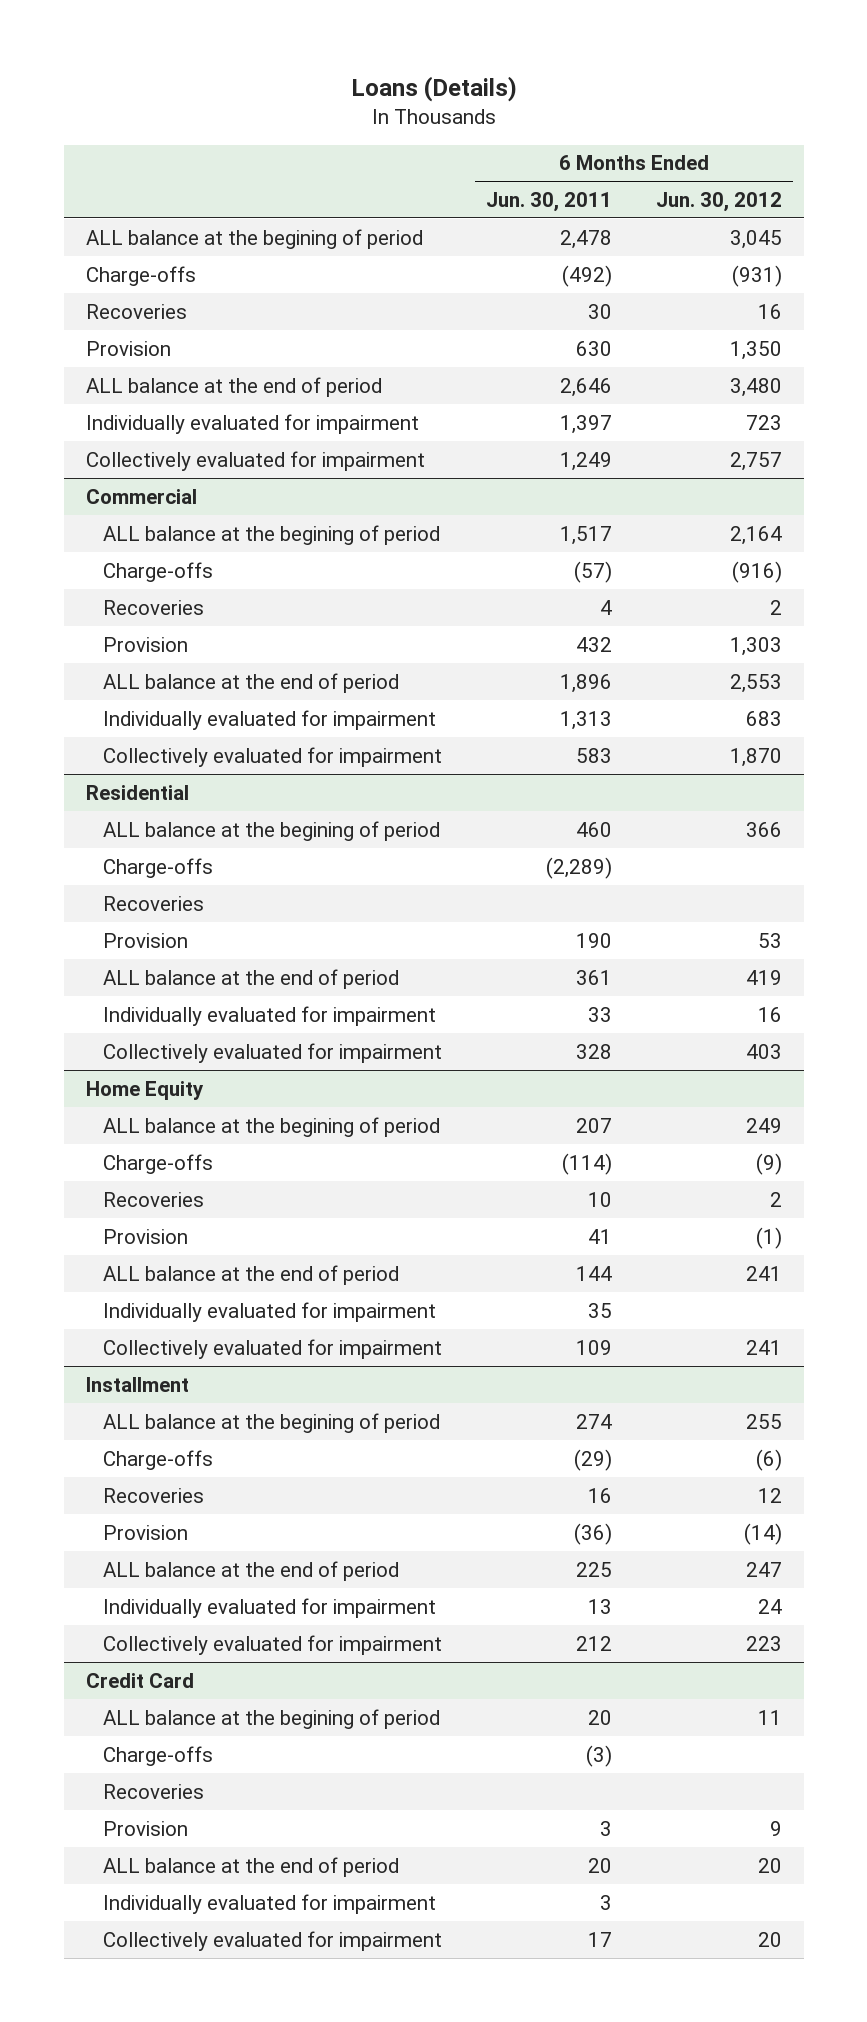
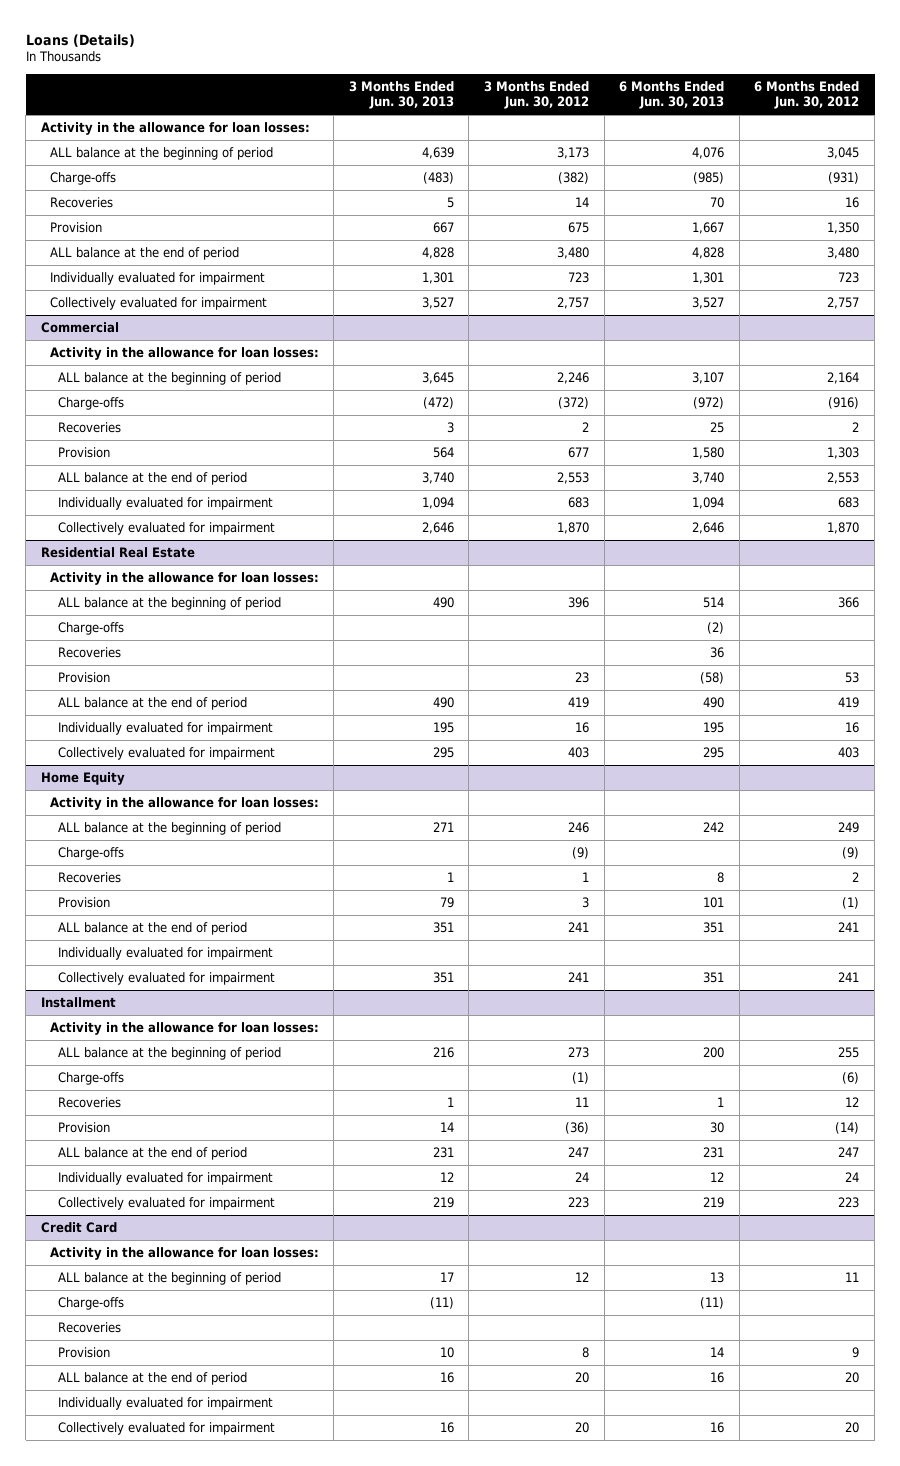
- | 6 Months Ended Jun. 30, 2011 | 6 Months Ended Jun. 30, 2012
+ | 3 Months Ended Jun. 30, 2013 | 3 Months Ended Jun. 30, 2012 | 6 Months Ended Jun. 30, 2013 | 6 Months Ended Jun. 30, 2012
- ALL balance at the begining of period | 2,478 | 3,045
+ Activity in the allowance for loan losses:
+ ALL balance at the beginning of period | 4,639 | 3,173 | 4,076 | 3,045
@ Commercial
- ALL balance at the begining of period | 1,517 | 2,164
+ Activity in the allowance for loan losses:
+ ALL balance at the beginning of period | 3,645 | 2,246 | 3,107 | 2,164
- Residential
- ALL balance at the begining of period | 460 | 366
+ Residential Real Estate
+ Activity in the allowance for loan losses:
+ ALL balance at the beginning of period | 490 | 396 | 514 | 366
@ Home Equity
- ALL balance at the begining of period | 207 | 249
+ Activity in the allowance for loan losses:
+ ALL balance at the beginning of period | 271 | 246 | 242 | 249
@ Installment
- ALL balance at the begining of period | 274 | 255
+ Activity in the allowance for loan losses:
+ ALL balance at the beginning of period | 216 | 273 | 200 | 255
@ Credit Card
- ALL balance at the begining of period | 20 | 11
+ Activity in the allowance for loan losses:
+ ALL balance at the beginning of period | 17 | 12 | 13 | 11

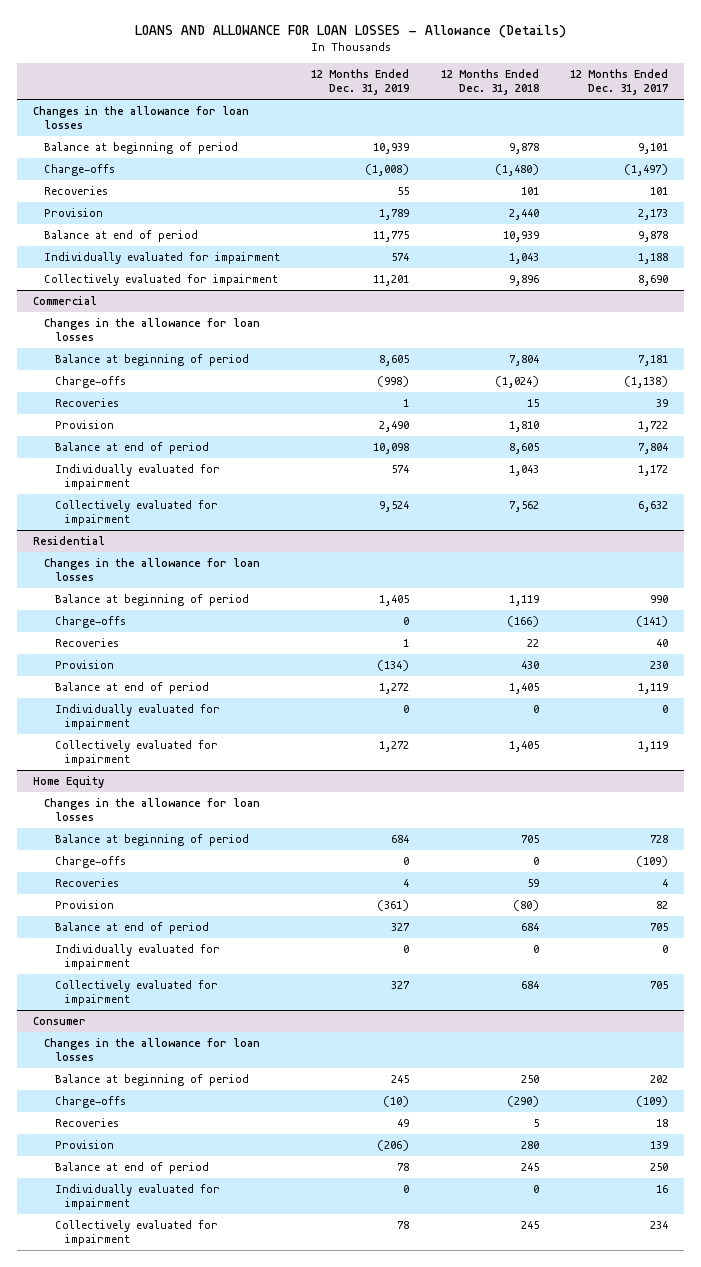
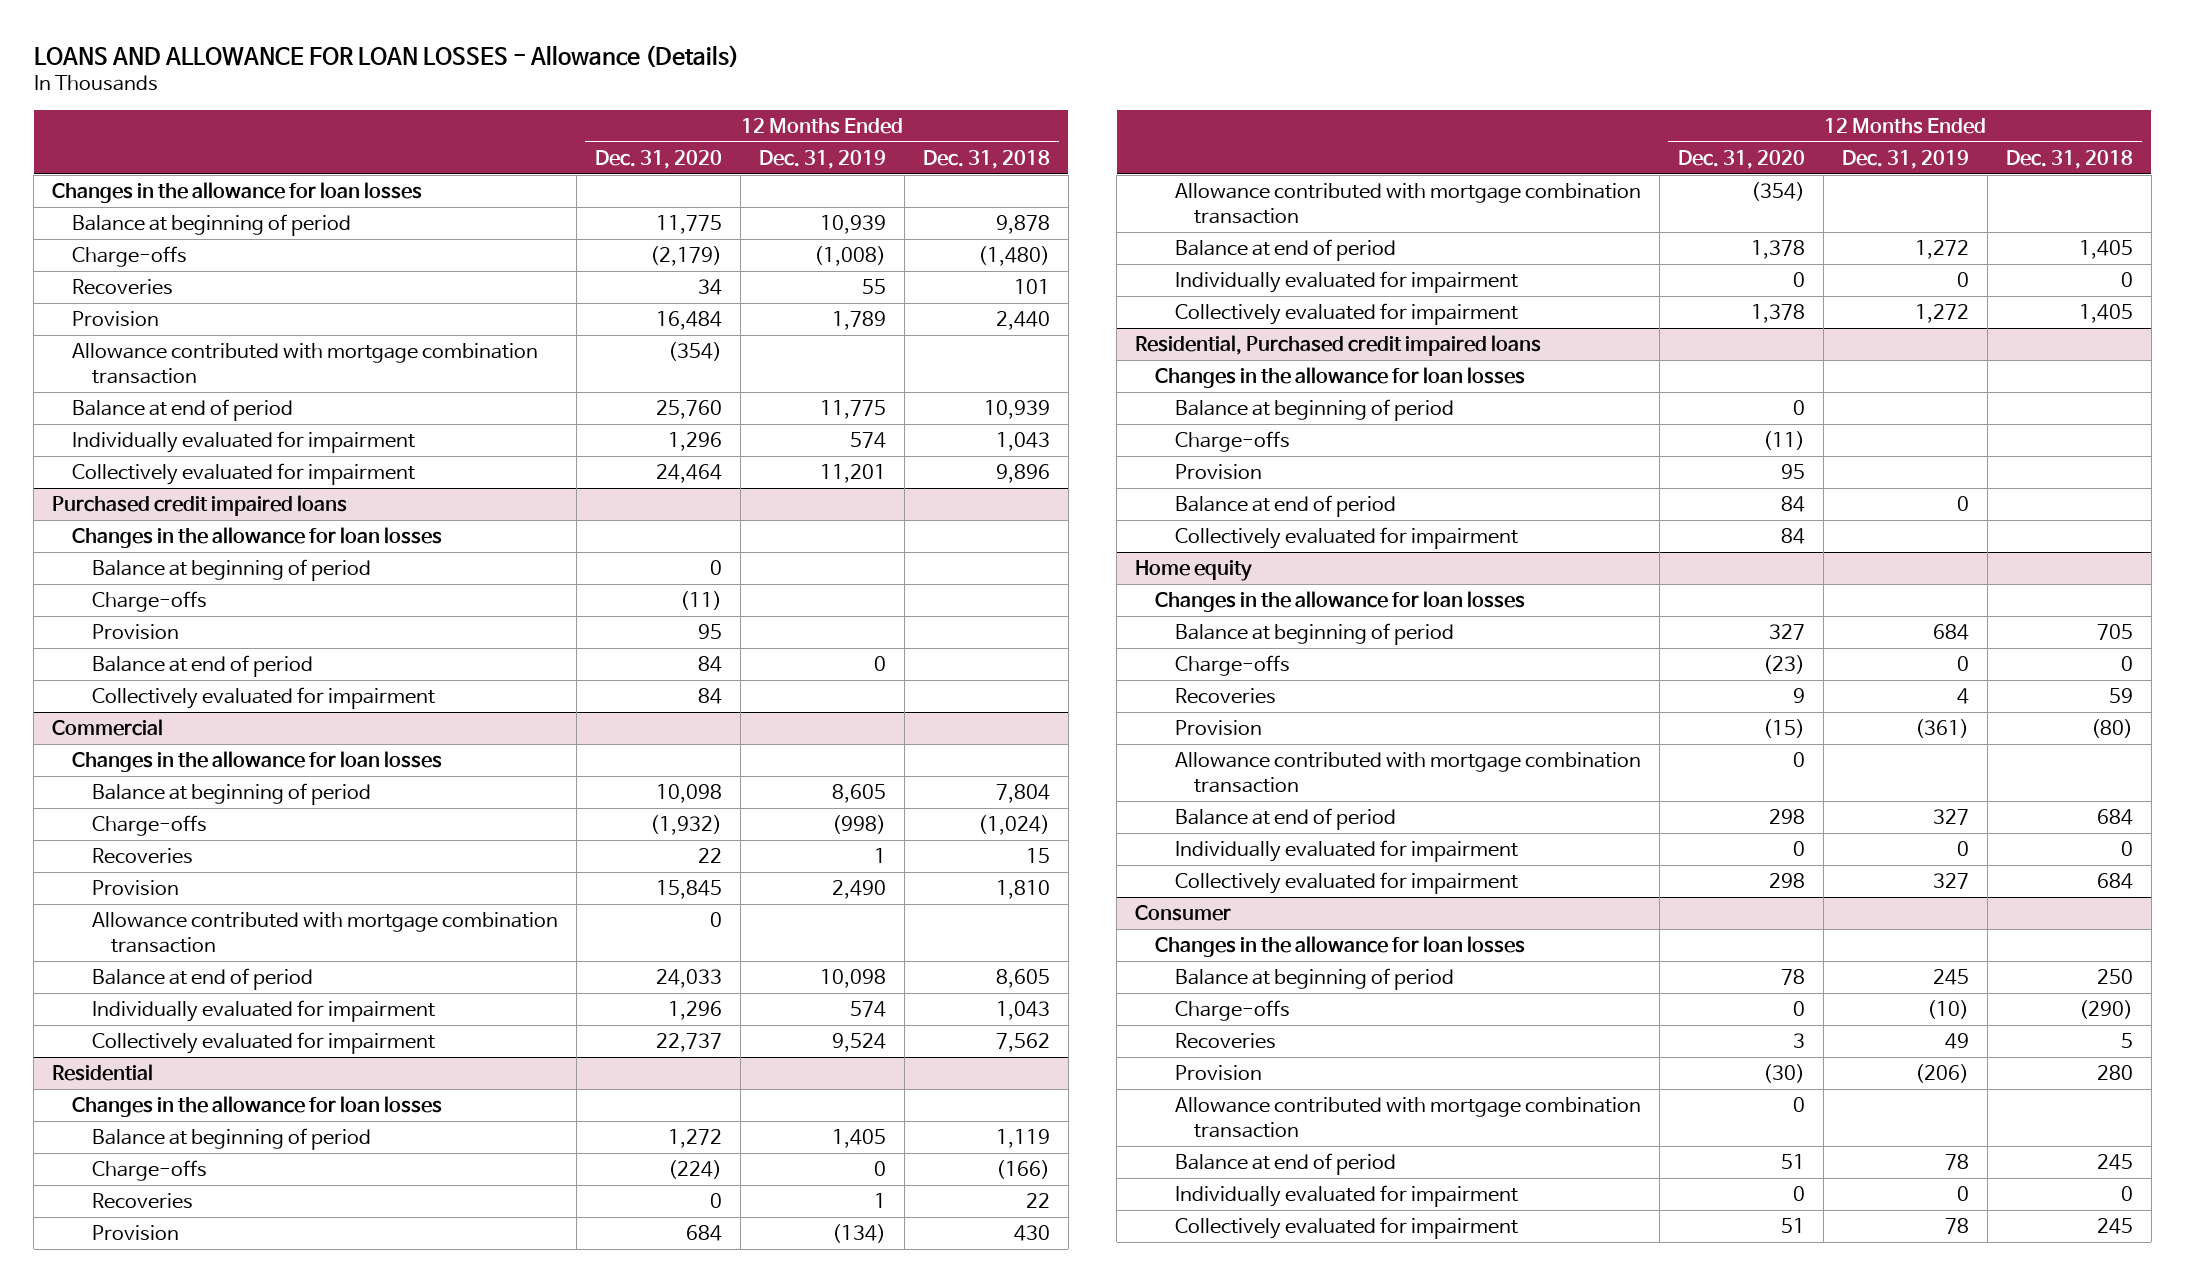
- | 12 Months Ended Dec. 31, 2019 | 12 Months Ended Dec. 31, 2018 | 12 Months Ended Dec. 31, 2017
+ | 12 Months Ended Dec. 31, 2020 | 12 Months Ended Dec. 31, 2019 | 12 Months Ended Dec. 31, 2018
+ Allowance contributed with mortgage combination transaction | (354) | |
+ Purchased credit impaired loans
+ Changes in the allowance for loan losses
+ Balance at beginning of period | 0 | |
+ Charge-offs | (11) | |
+ Provision | 95 | |
+ Balance at end of period | 84 | 0 |
+ Collectively evaluated for impairment | 84 | |
@ Commercial
+ Allowance contributed with mortgage combination transaction | 0 | |
@ Residential
+ Allowance contributed with mortgage combination transaction | (354) | |
- Home Equity
+ Residential, Purchased credit impaired loans
+ Balance at beginning of period | 0 | |
+ Charge-offs | (11) | |
+ Provision | 95 | |
+ Balance at end of period | 84 | 0 |
+ Collectively evaluated for impairment | 84 | |
+ Home equity
+ Changes in the allowance for loan losses
+ Allowance contributed with mortgage combination transaction | 0 | |
@ Consumer
+ Allowance contributed with mortgage combination transaction | 0 | |

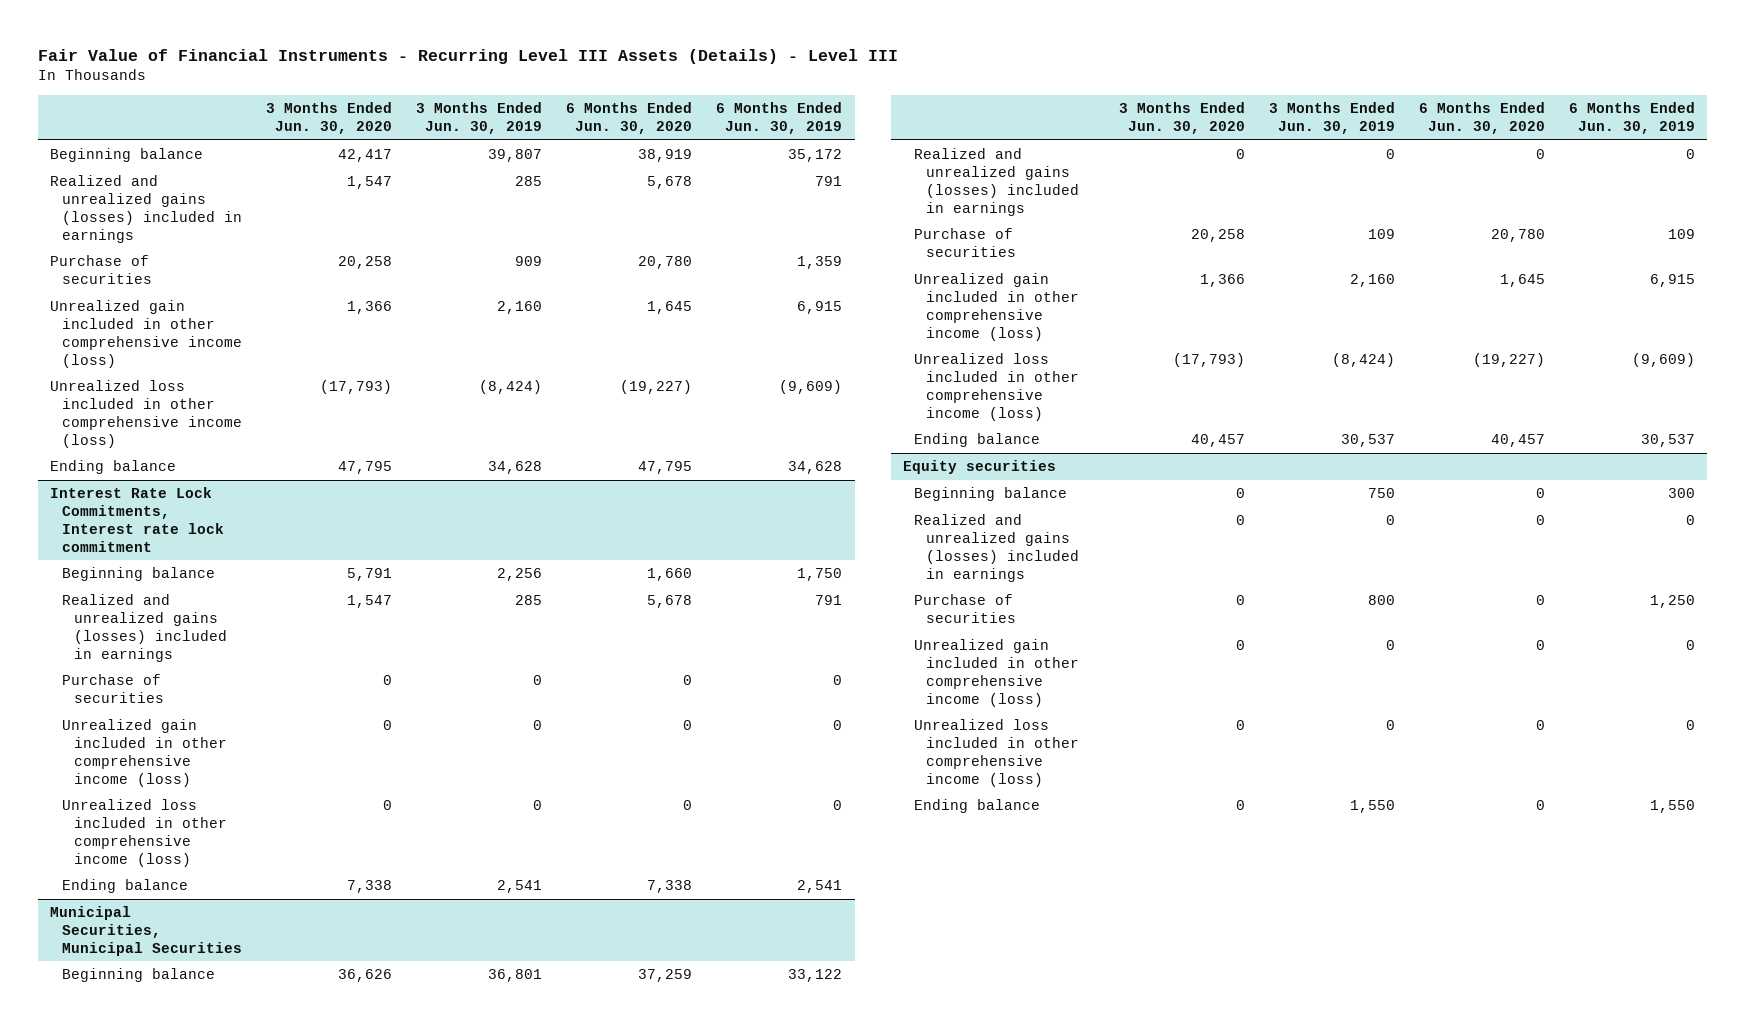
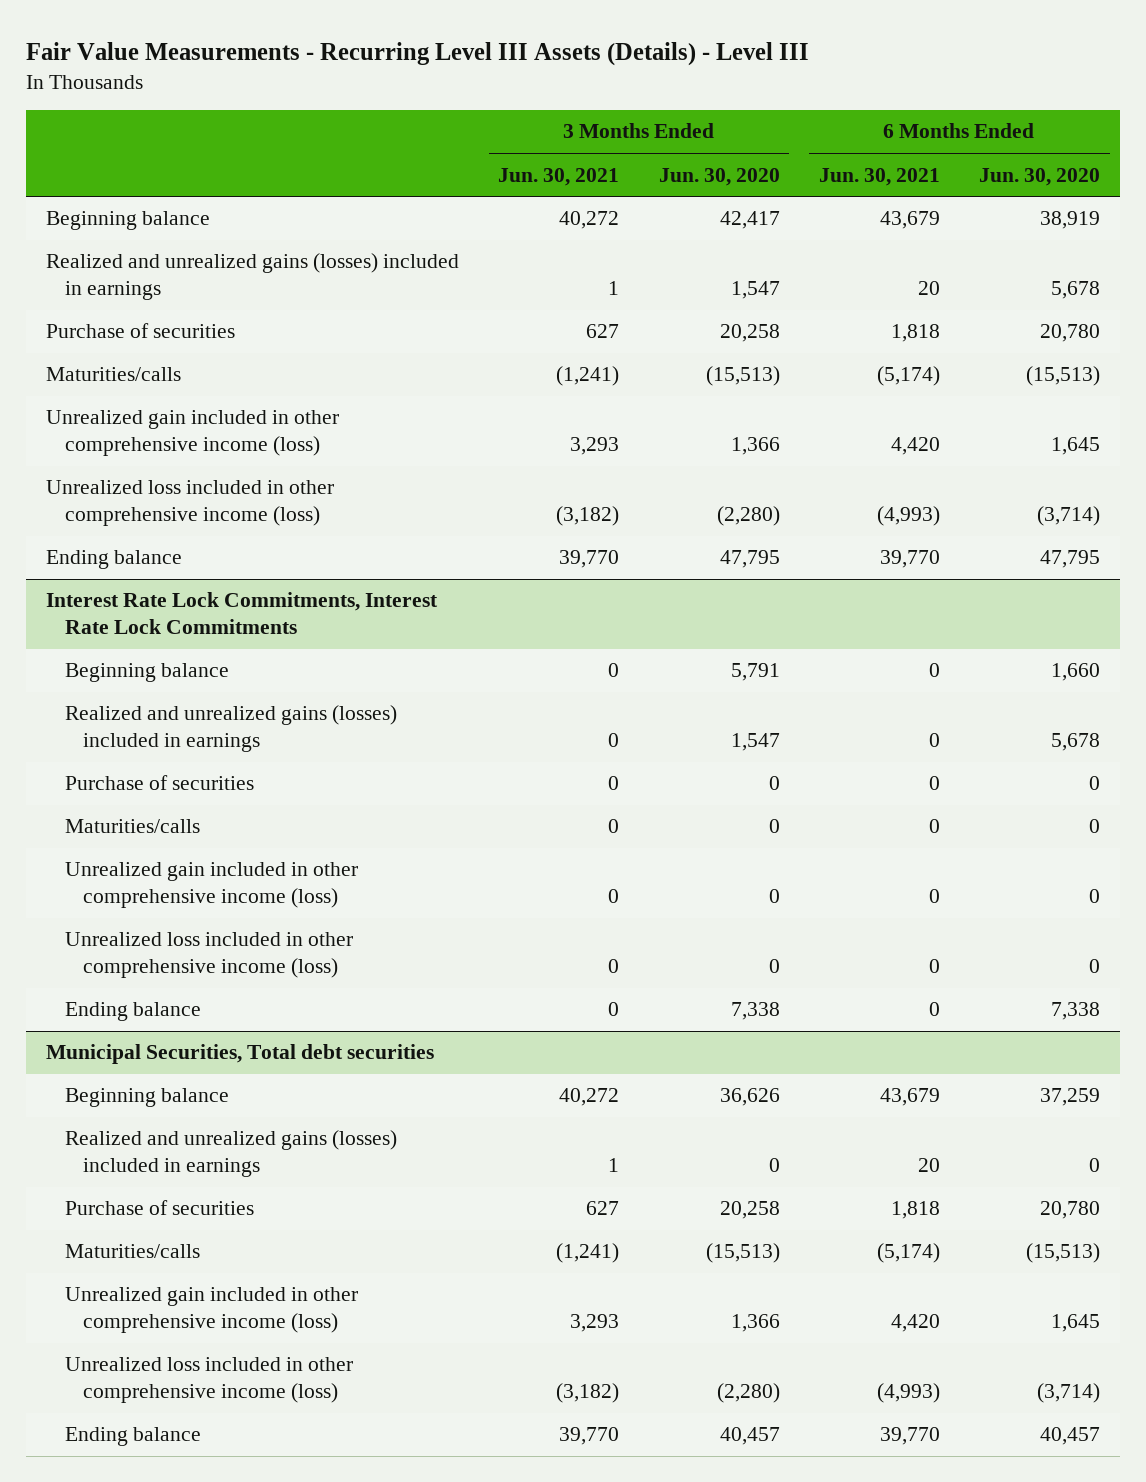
- Fair Value of Financial Instruments - Recurring Level III Assets (Details) - Level III
+ Fair Value Measurements - Recurring Level III Assets (Details) - Level III
- | 3 Months Ended Jun. 30, 2020 | 3 Months Ended Jun. 30, 2019 | 6 Months Ended Jun. 30, 2020 | 6 Months Ended Jun. 30, 2019
+ | 3 Months Ended Jun. 30, 2021 | 3 Months Ended Jun. 30, 2020 | 6 Months Ended Jun. 30, 2021 | 6 Months Ended Jun. 30, 2020
+ Maturities/calls | (1,241) | (15,513) | (5,174) | (15,513)
- Unrealized loss included in other comprehensive income (loss) | (17,793) | (8,424) | (19,227) | (9,609)
+ Unrealized loss included in other comprehensive income (loss) | (3,182) | (2,280) | (4,993) | (3,714)
- Interest Rate Lock Commitments, Interest rate lock commitment
+ Interest Rate Lock Commitments, Interest Rate Lock Commitments
+ Maturities/calls | 0 | 0 | 0 | 0
- Municipal Securities, Municipal Securities
+ Municipal Securities, Total debt securities
+ Maturities/calls | (1,241) | (15,513) | (5,174) | (15,513)
- Unrealized loss included in other comprehensive income (loss) | (17,793) | (8,424) | (19,227) | (9,609)
+ Unrealized loss included in other comprehensive income (loss) | (3,182) | (2,280) | (4,993) | (3,714)
- Equity securities
- Beginning balance | 0 | 750 | 0 | 300
- Realized and unrealized gains (losses) included in earnings | 0 | 0 | 0 | 0
- Purchase of securities | 0 | 800 | 0 | 1,250
- Unrealized gain included in other comprehensive income (loss) | 0 | 0 | 0 | 0
- Unrealized loss included in other comprehensive income (loss) | 0 | 0 | 0 | 0
- Ending balance | 0 | 1,550 | 0 | 1,550

